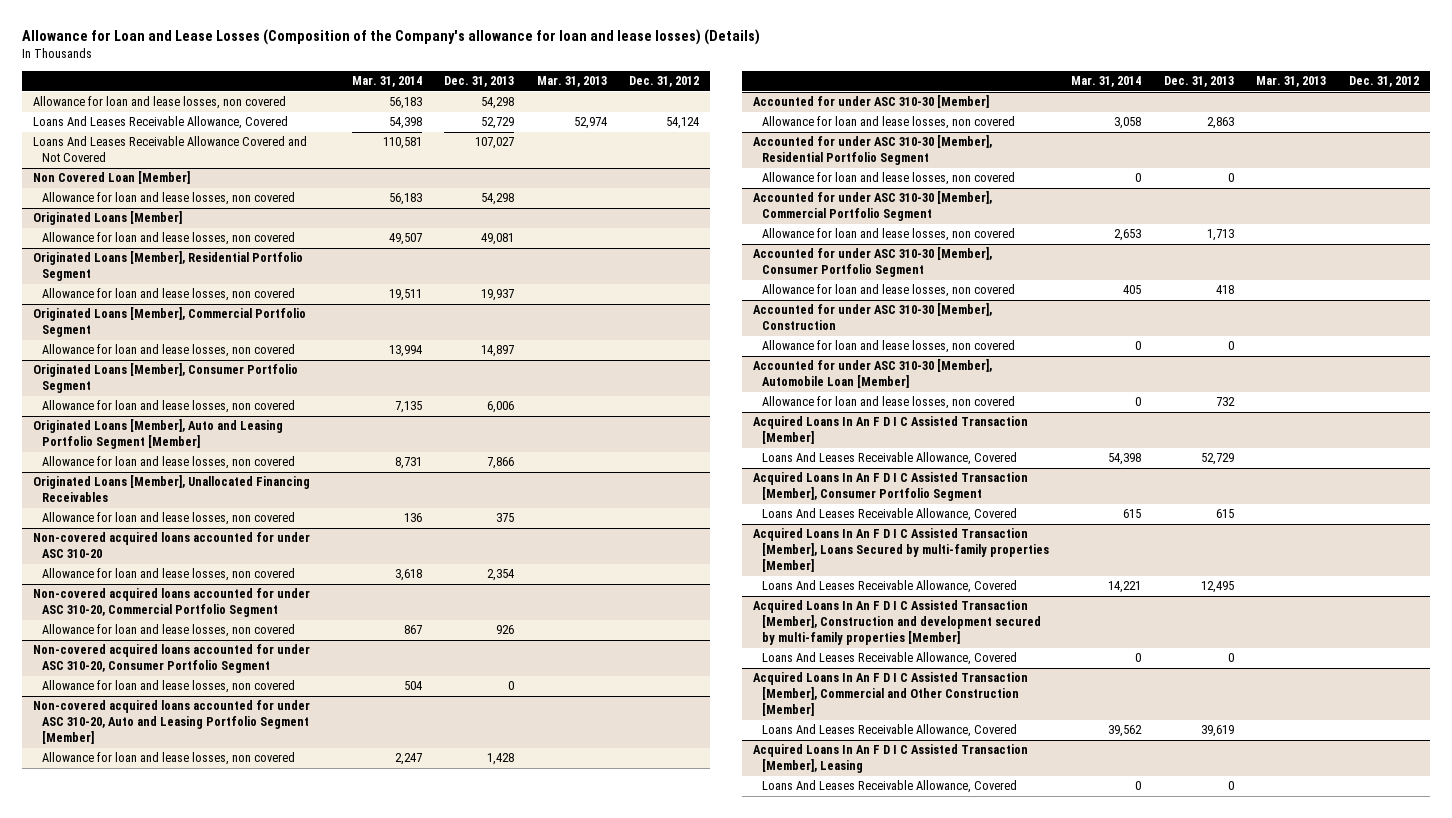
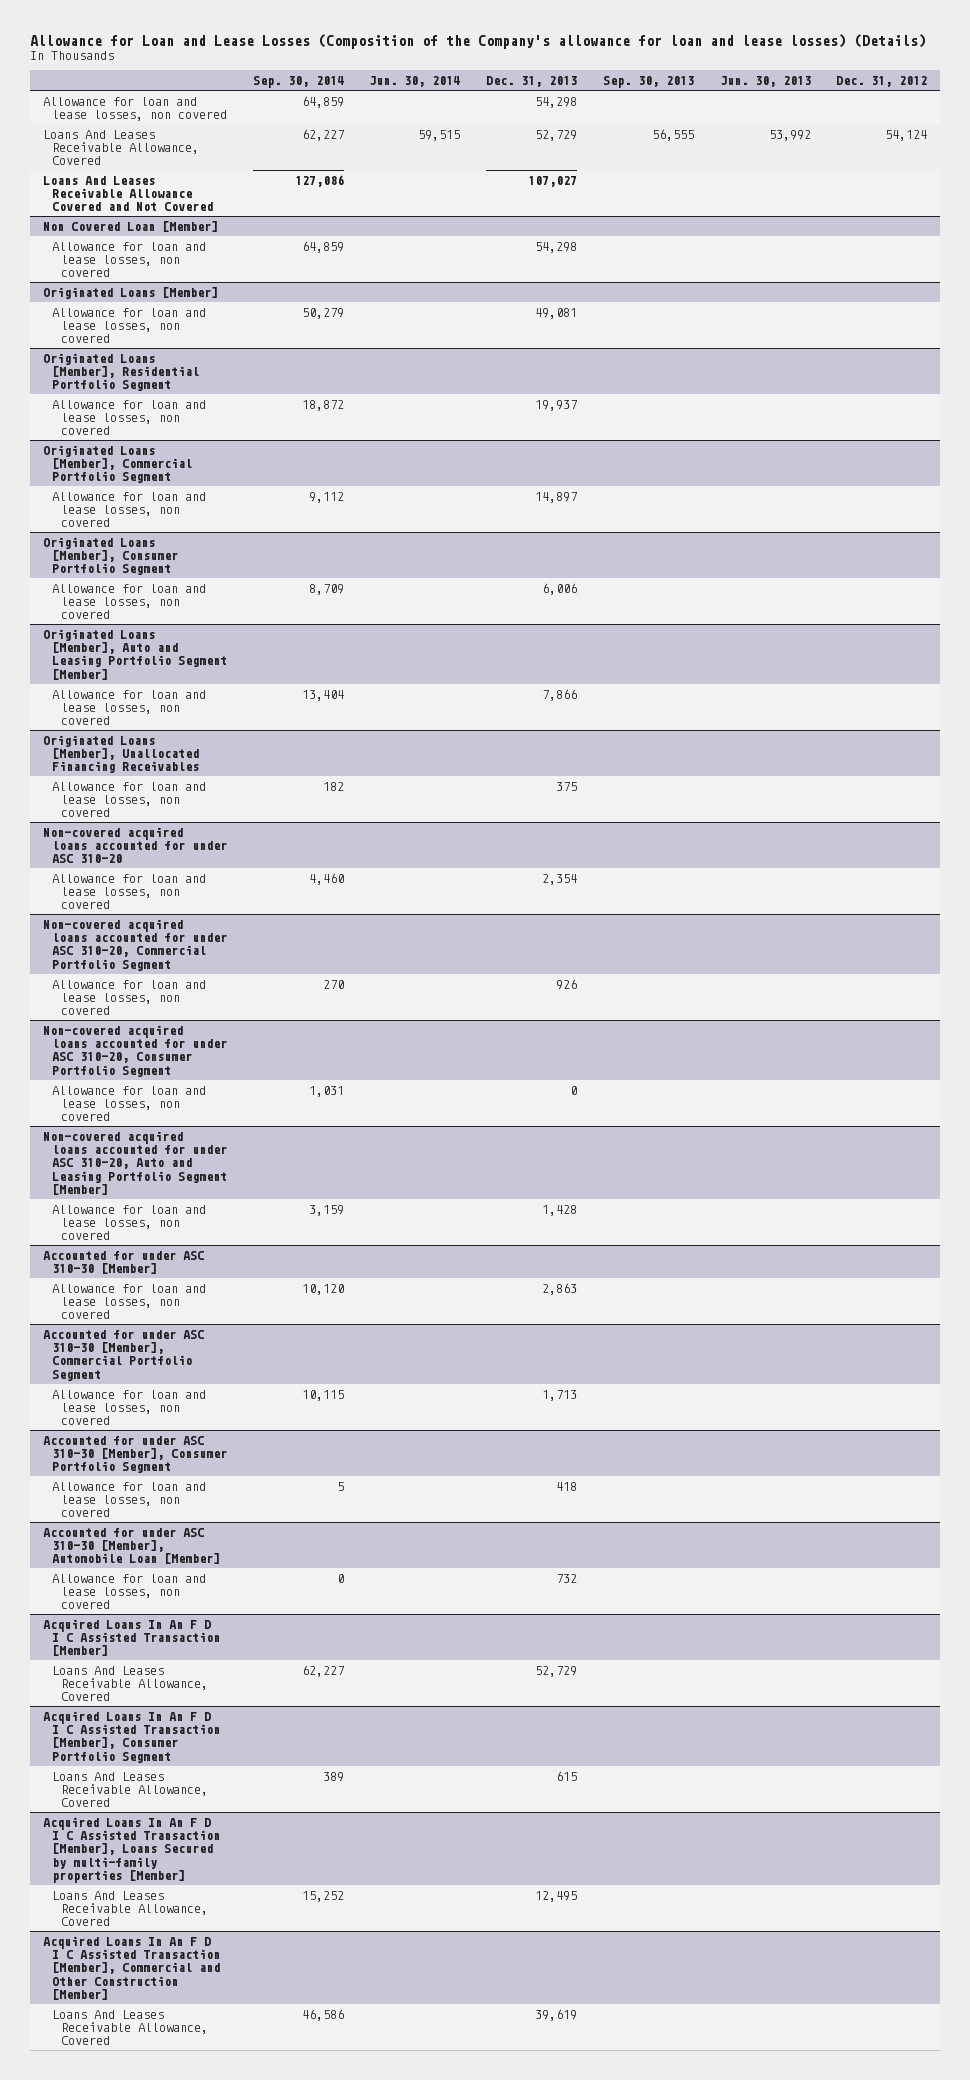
- | Mar. 31, 2014 | Dec. 31, 2013 | Mar. 31, 2013 | Dec. 31, 2012
+ | Sep. 30, 2014 | Jun. 30, 2014 | Dec. 31, 2013 | Sep. 30, 2013 | Jun. 30, 2013 | Dec. 31, 2012
- Accounted for under ASC 310-30 [Member], Residential Portfolio Segment
- Allowance for loan and lease losses, non covered | 0 | 0 | |
- Accounted for under ASC 310-30 [Member], Construction
- Allowance for loan and lease losses, non covered | 0 | 0 | |
- Acquired Loans In An F D I C Assisted Transaction [Member], Construction and development secured by multi-family properties [Member]
- Loans And Leases Receivable Allowance, Covered | 0 | 0 | |
- Acquired Loans In An F D I C Assisted Transaction [Member], Leasing
- Loans And Leases Receivable Allowance, Covered | 0 | 0 | |

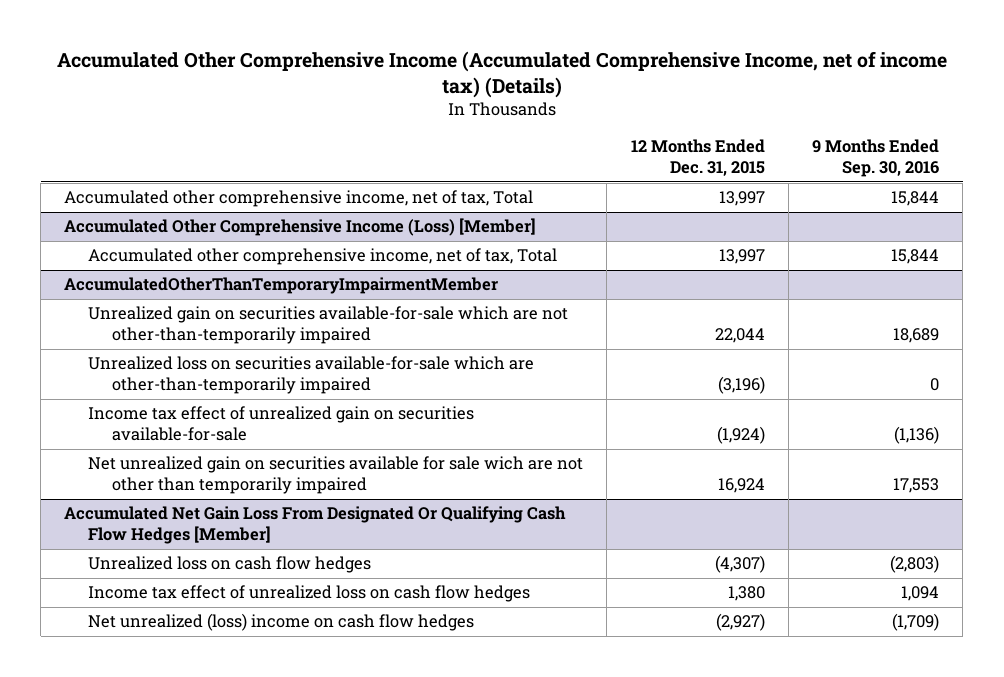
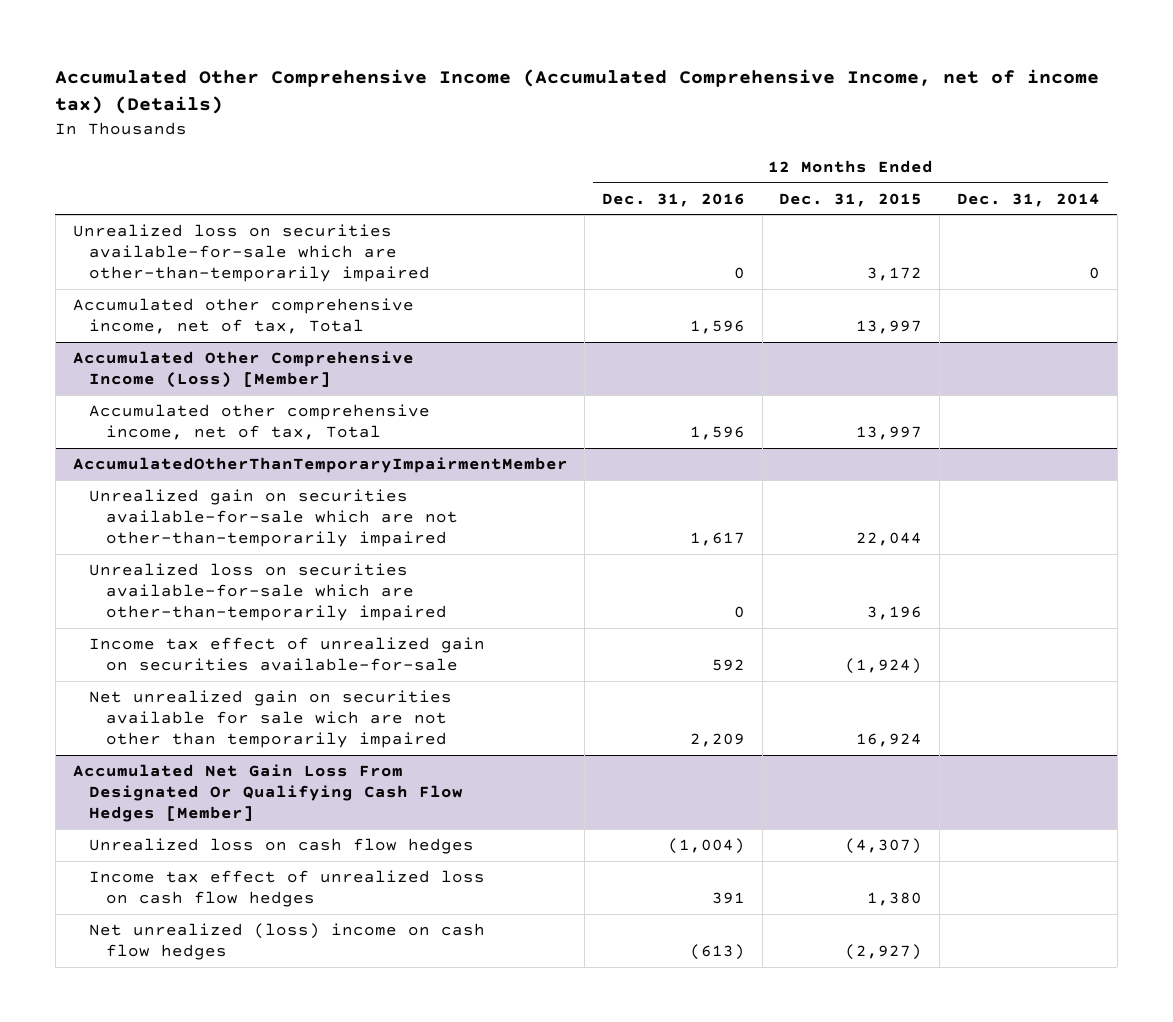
- | 12 Months Ended Dec. 31, 2015 | 9 Months Ended Sep. 30, 2016
+ | 12 Months Ended Dec. 31, 2016 | 12 Months Ended Dec. 31, 2015 | 12 Months Ended Dec. 31, 2014
+ Unrealized loss on securities available-for-sale which are other-than-temporarily impaired | 0 | 3,172 | 0
@ AccumulatedOtherThanTemporaryImpairmentMember
- Unrealized loss on securities available-for-sale which are other-than-temporarily impaired | (3,196) | 0
+ Unrealized loss on securities available-for-sale which are other-than-temporarily impaired | 0 | 3,196 |

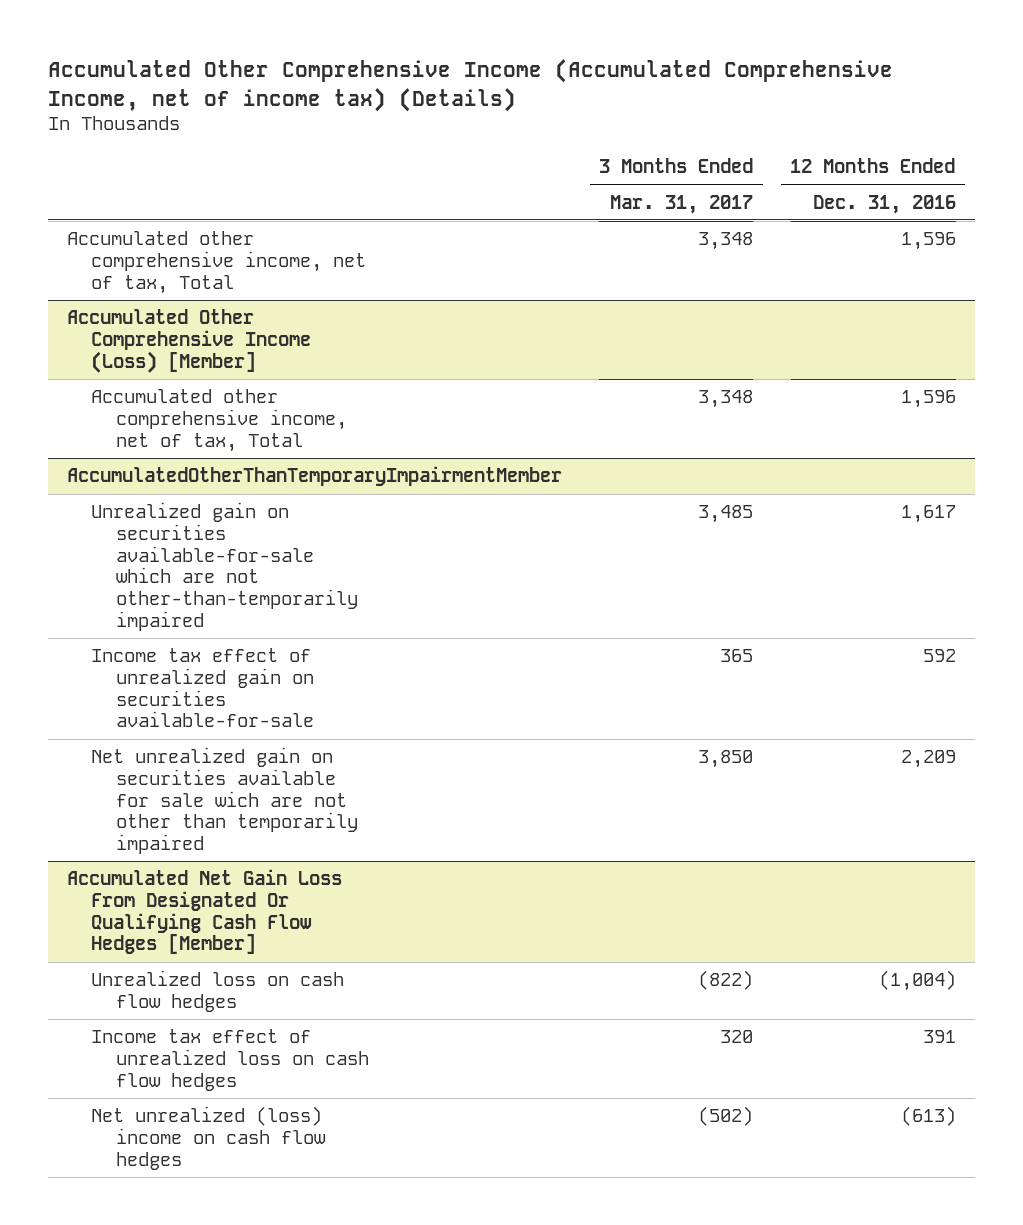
- | 12 Months Ended Dec. 31, 2016 | 12 Months Ended Dec. 31, 2015 | 12 Months Ended Dec. 31, 2014
+ | 3 Months Ended Mar. 31, 2017 | 12 Months Ended Dec. 31, 2016
- Unrealized loss on securities available-for-sale which are other-than-temporarily impaired | 0 | 3,172 | 0
@ AccumulatedOtherThanTemporaryImpairmentMember
- Unrealized loss on securities available-for-sale which are other-than-temporarily impaired | 0 | 3,196 |

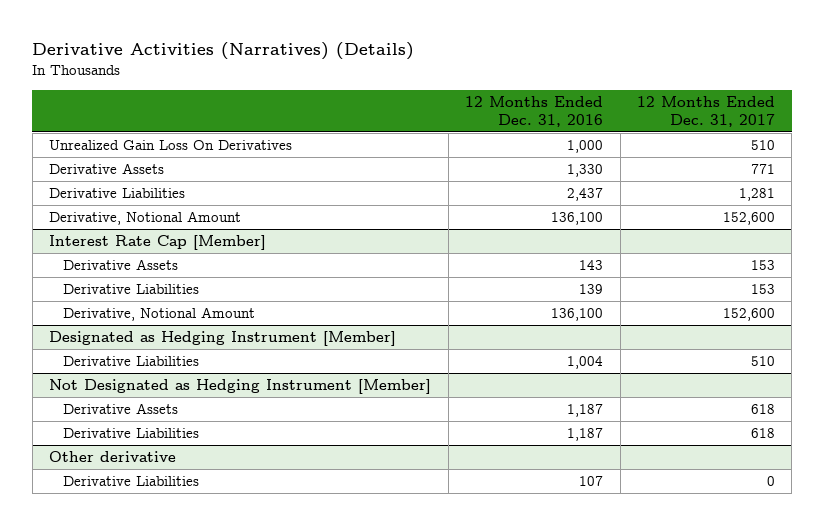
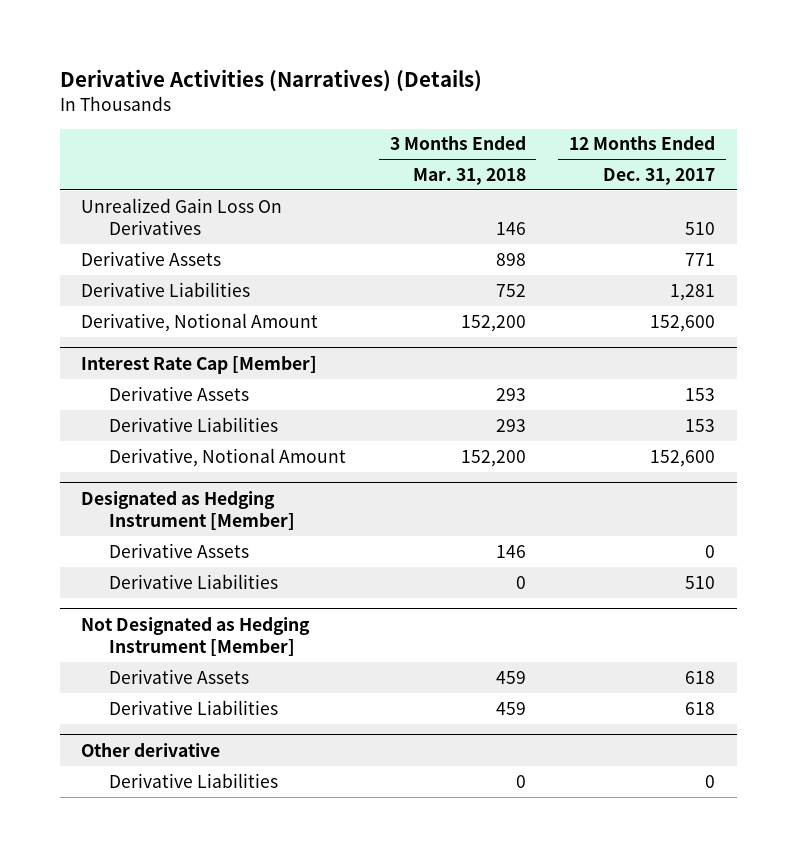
- | 12 Months Ended Dec. 31, 2016 | 12 Months Ended Dec. 31, 2017
+ | 3 Months Ended Mar. 31, 2018 | 12 Months Ended Dec. 31, 2017
@ Designated as Hedging Instrument [Member]
+ Derivative Assets | 146 | 0

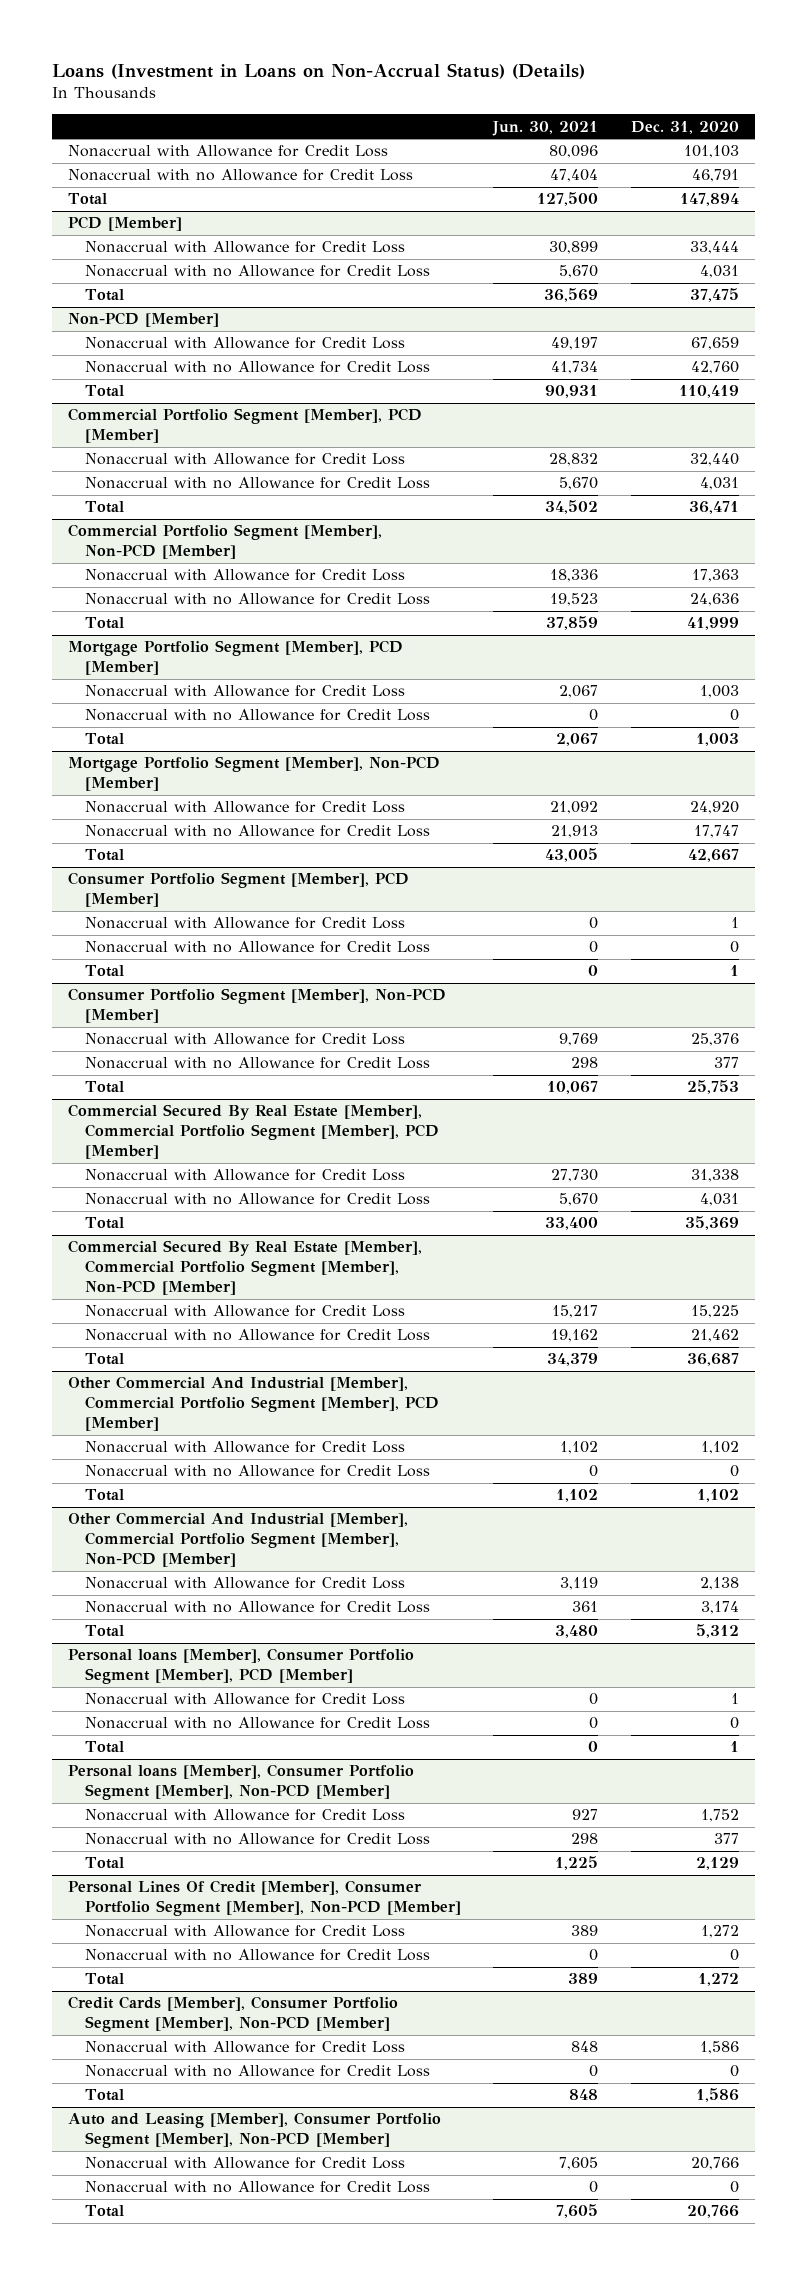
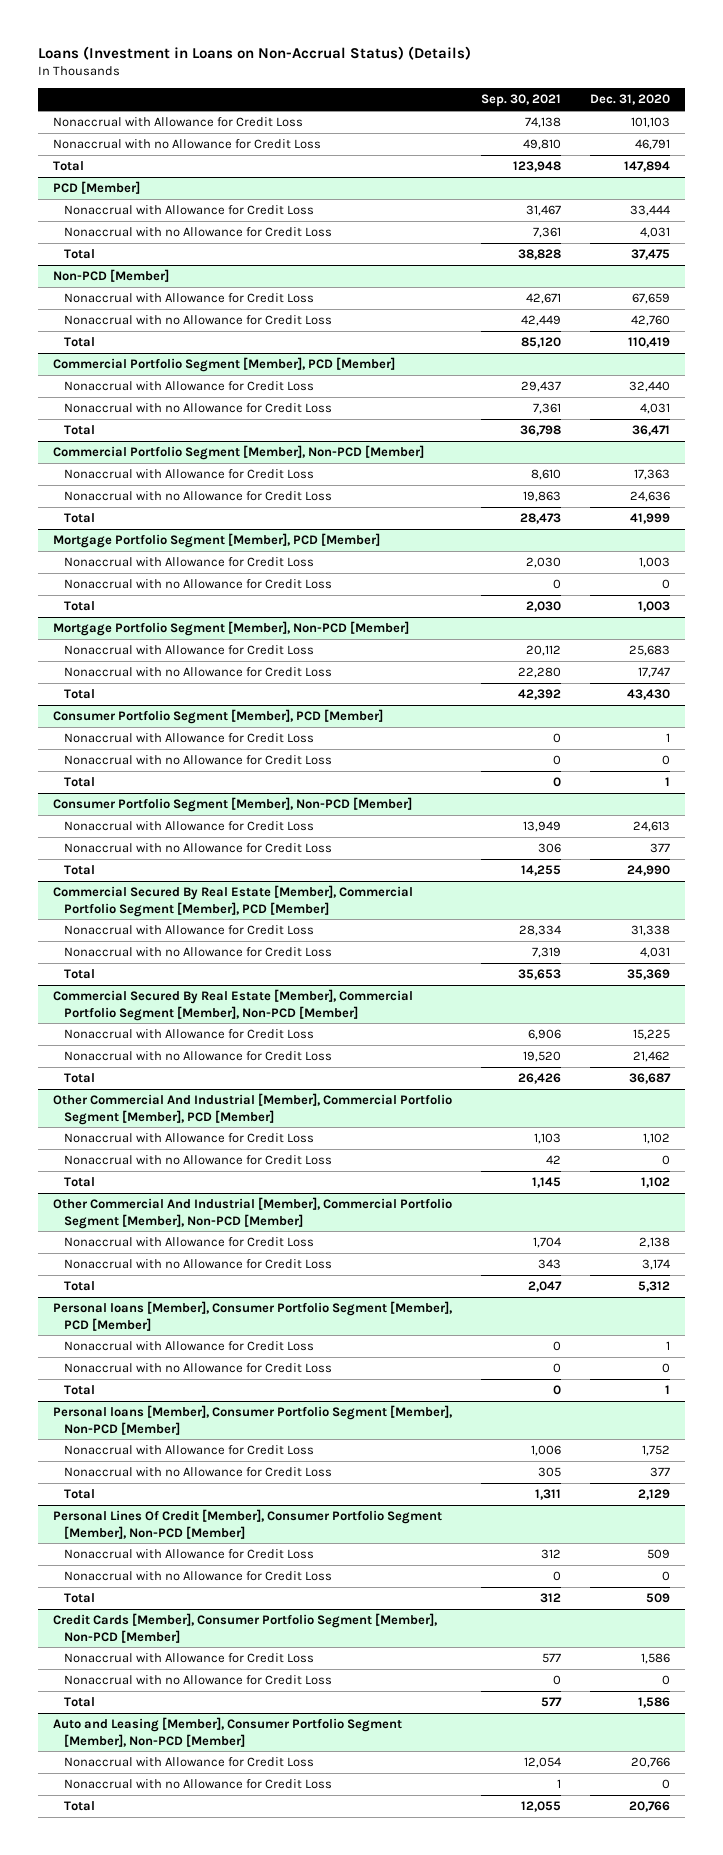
- | Jun. 30, 2021 | Dec. 31, 2020
+ | Sep. 30, 2021 | Dec. 31, 2020
@ Mortgage Portfolio Segment [Member], Non-PCD [Member]
- Nonaccrual with Allowance for Credit Loss | 21,092 | 24,920
+ Nonaccrual with Allowance for Credit Loss | 20,112 | 25,683
- Total | 43,005 | 42,667
+ Total | 42,392 | 43,430
@ Consumer Portfolio Segment [Member], Non-PCD [Member]
- Nonaccrual with Allowance for Credit Loss | 9,769 | 25,376
+ Nonaccrual with Allowance for Credit Loss | 13,949 | 24,613
- Total | 10,067 | 25,753
+ Total | 14,255 | 24,990
@ Personal Lines Of Credit [Member], Consumer Portfolio Segment [Member], Non-PCD [Member]
- Nonaccrual with Allowance for Credit Loss | 389 | 1,272
+ Nonaccrual with Allowance for Credit Loss | 312 | 509
- Total | 389 | 1,272
+ Total | 312 | 509

